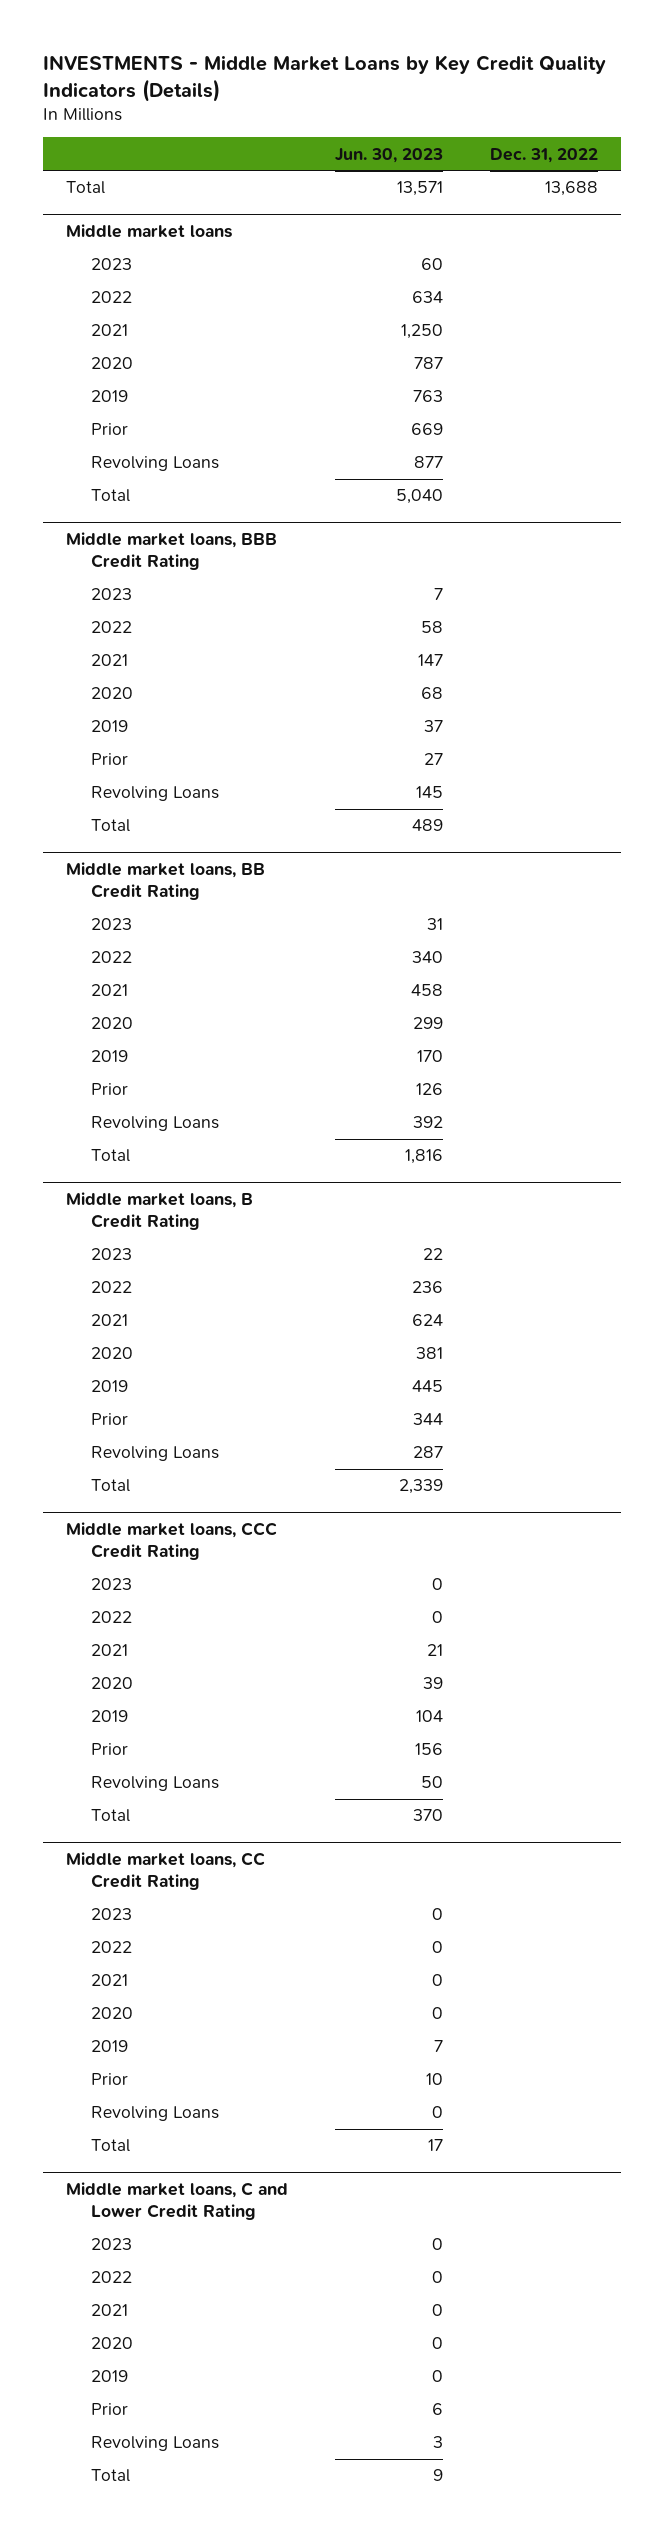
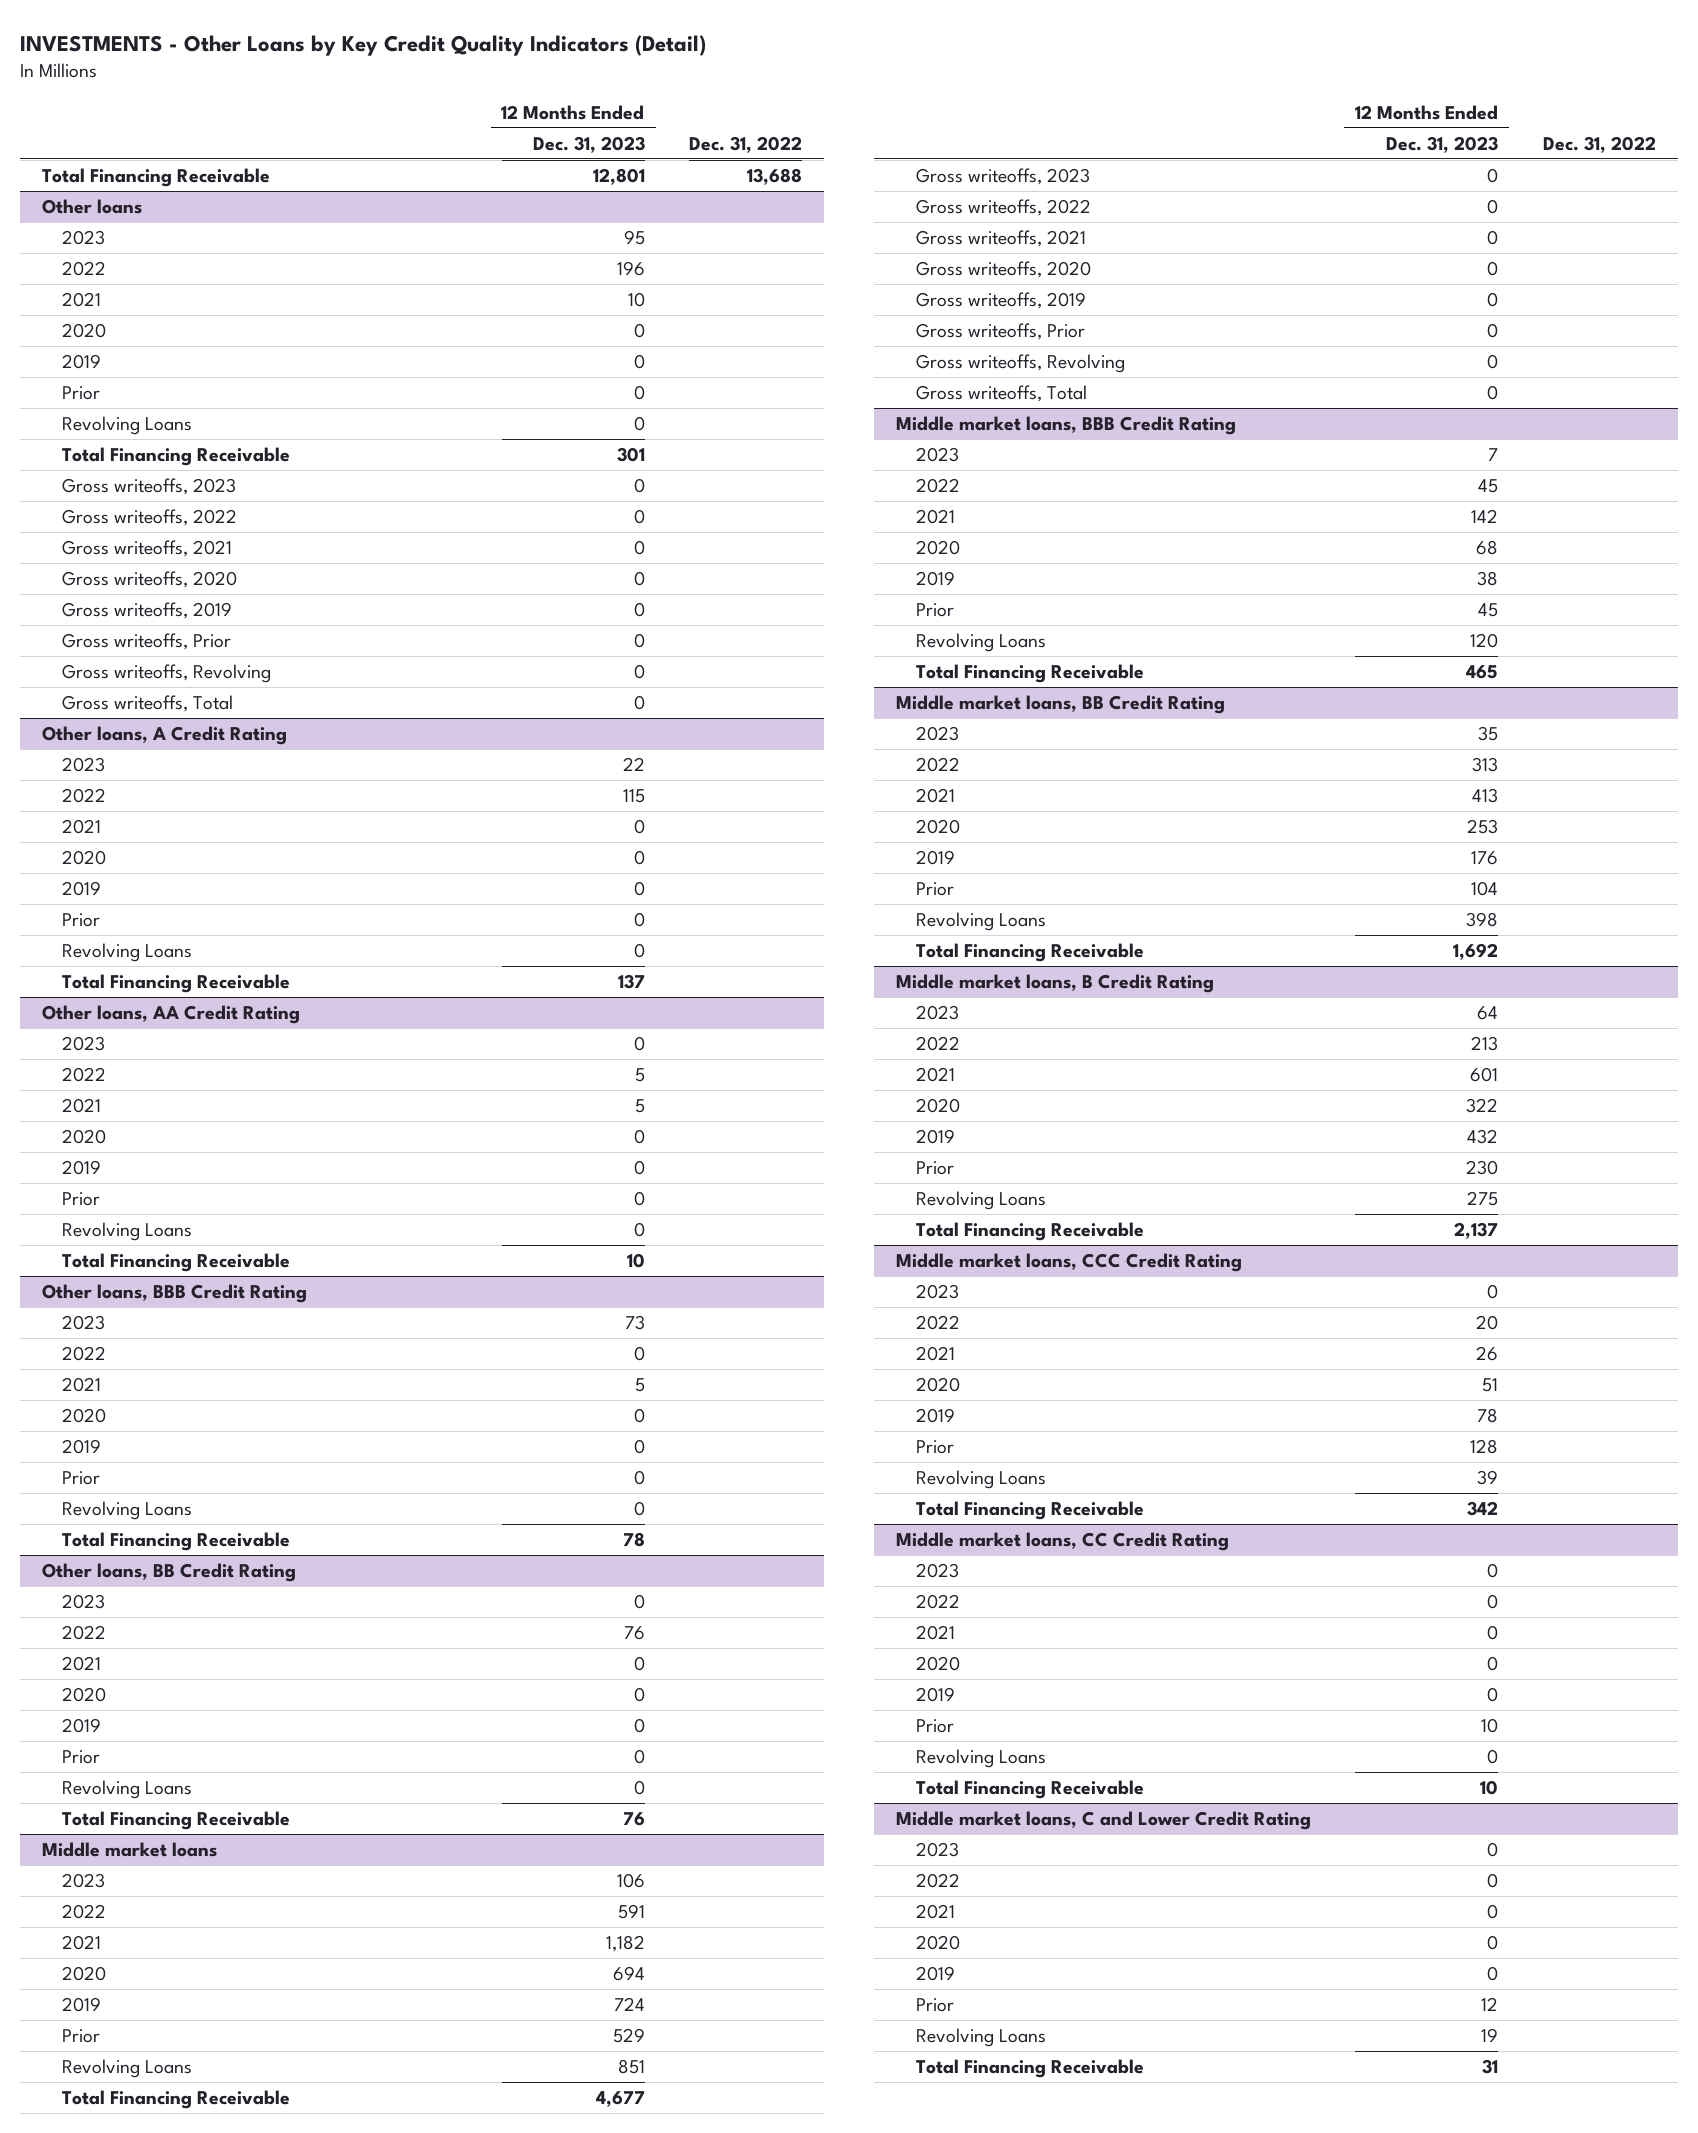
- INVESTMENTS - Middle Market Loans by Key Credit Quality Indicators (Details)
+ INVESTMENTS - Other Loans by Key Credit Quality Indicators (Detail)
- | Jun. 30, 2023 | Dec. 31, 2022
+ | 12 Months Ended Dec. 31, 2023 | Dec. 31, 2022
- Total | 13,571 | 13,688
+ Total Financing Receivable | 12,801 | 13,688
+ Other loans
+ 2023 | 95 |
+ 2022 | 196 |
+ 2021 | 10 |
+ 2020 | 0 |
+ 2019 | 0 |
+ Prior | 0 |
+ Revolving Loans | 0 |
+ Total Financing Receivable | 301 |
+ Gross writeoffs, 2023 | 0 |
+ Gross writeoffs, 2022 | 0 |
+ Gross writeoffs, 2021 | 0 |
+ Gross writeoffs, 2020 | 0 |
+ Gross writeoffs, 2019 | 0 |
+ Gross writeoffs, Prior | 0 |
+ Gross writeoffs, Revolving | 0 |
+ Gross writeoffs, Total | 0 |
+ Other loans, A Credit Rating
+ 2023 | 22 |
+ 2022 | 115 |
+ 2021 | 0 |
+ 2020 | 0 |
+ 2019 | 0 |
+ Prior | 0 |
+ Revolving Loans | 0 |
+ Total Financing Receivable | 137 |
+ Other loans, AA Credit Rating
+ 2023 | 0 |
+ 2022 | 5 |
+ 2021 | 5 |
+ 2020 | 0 |
+ 2019 | 0 |
+ Prior | 0 |
+ Revolving Loans | 0 |
+ Total Financing Receivable | 10 |
+ Other loans, BBB Credit Rating
+ 2023 | 73 |
+ 2022 | 0 |
+ 2021 | 5 |
+ 2020 | 0 |
+ 2019 | 0 |
+ Prior | 0 |
+ Revolving Loans | 0 |
+ Total Financing Receivable | 78 |
+ Other loans, BB Credit Rating
+ 2023 | 0 |
+ 2022 | 76 |
+ 2021 | 0 |
+ 2020 | 0 |
+ 2019 | 0 |
+ Prior | 0 |
+ Revolving Loans | 0 |
+ Total Financing Receivable | 76 |
@ Middle market loans
- Total | 5,040 |
+ Total Financing Receivable | 4,677 |
+ Gross writeoffs, 2023 | 0 |
+ Gross writeoffs, 2022 | 0 |
+ Gross writeoffs, 2021 | 0 |
+ Gross writeoffs, 2020 | 0 |
+ Gross writeoffs, 2019 | 0 |
+ Gross writeoffs, Prior | 0 |
+ Gross writeoffs, Revolving | 0 |
+ Gross writeoffs, Total | 0 |
@ Middle market loans, BBB Credit Rating
- Total | 489 |
+ Total Financing Receivable | 465 |
@ Middle market loans, BB Credit Rating
- Total | 1,816 |
+ Total Financing Receivable | 1,692 |
@ Middle market loans, B Credit Rating
- Total | 2,339 |
+ Total Financing Receivable | 2,137 |
@ Middle market loans, CCC Credit Rating
- Total | 370 |
+ Total Financing Receivable | 342 |
@ Middle market loans, CC Credit Rating
- Total | 17 |
+ Total Financing Receivable | 10 |
@ Middle market loans, C and Lower Credit Rating
- Total | 9 |
+ Total Financing Receivable | 31 |

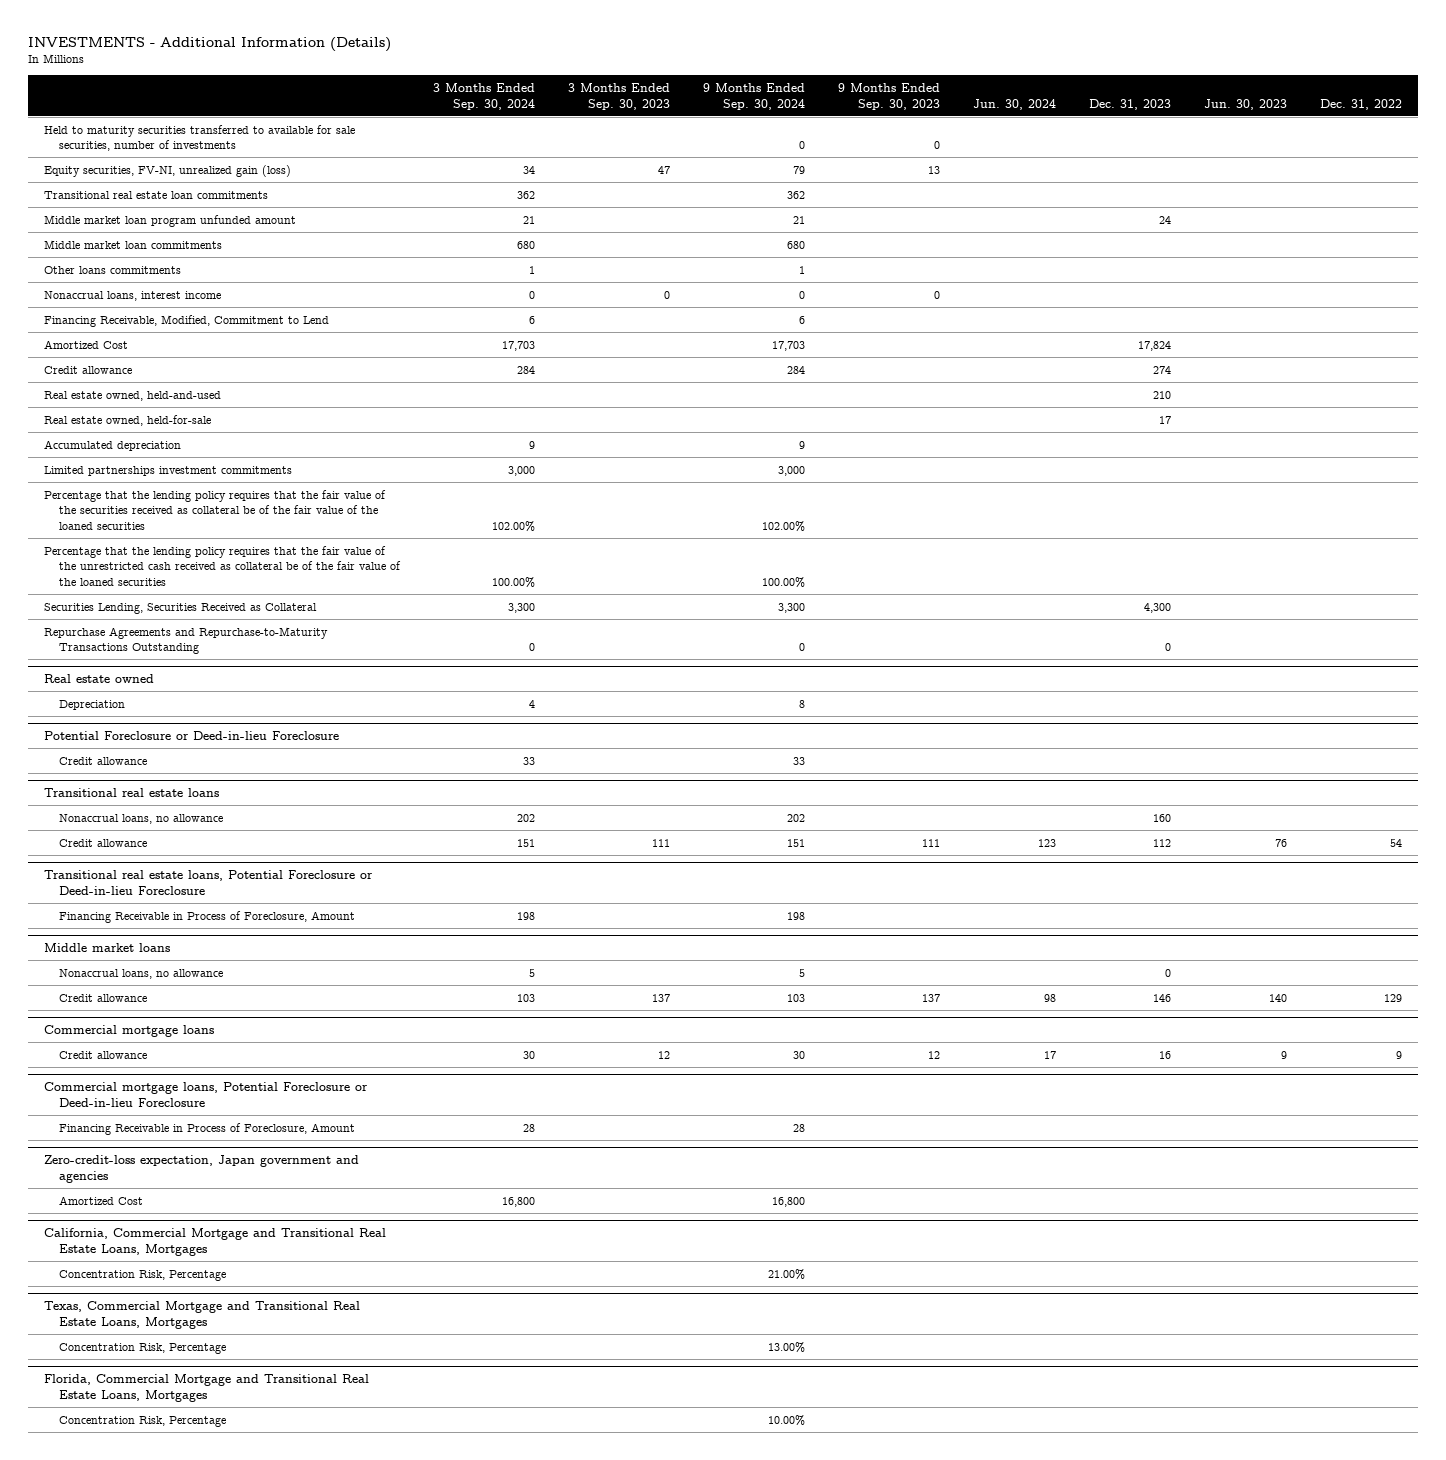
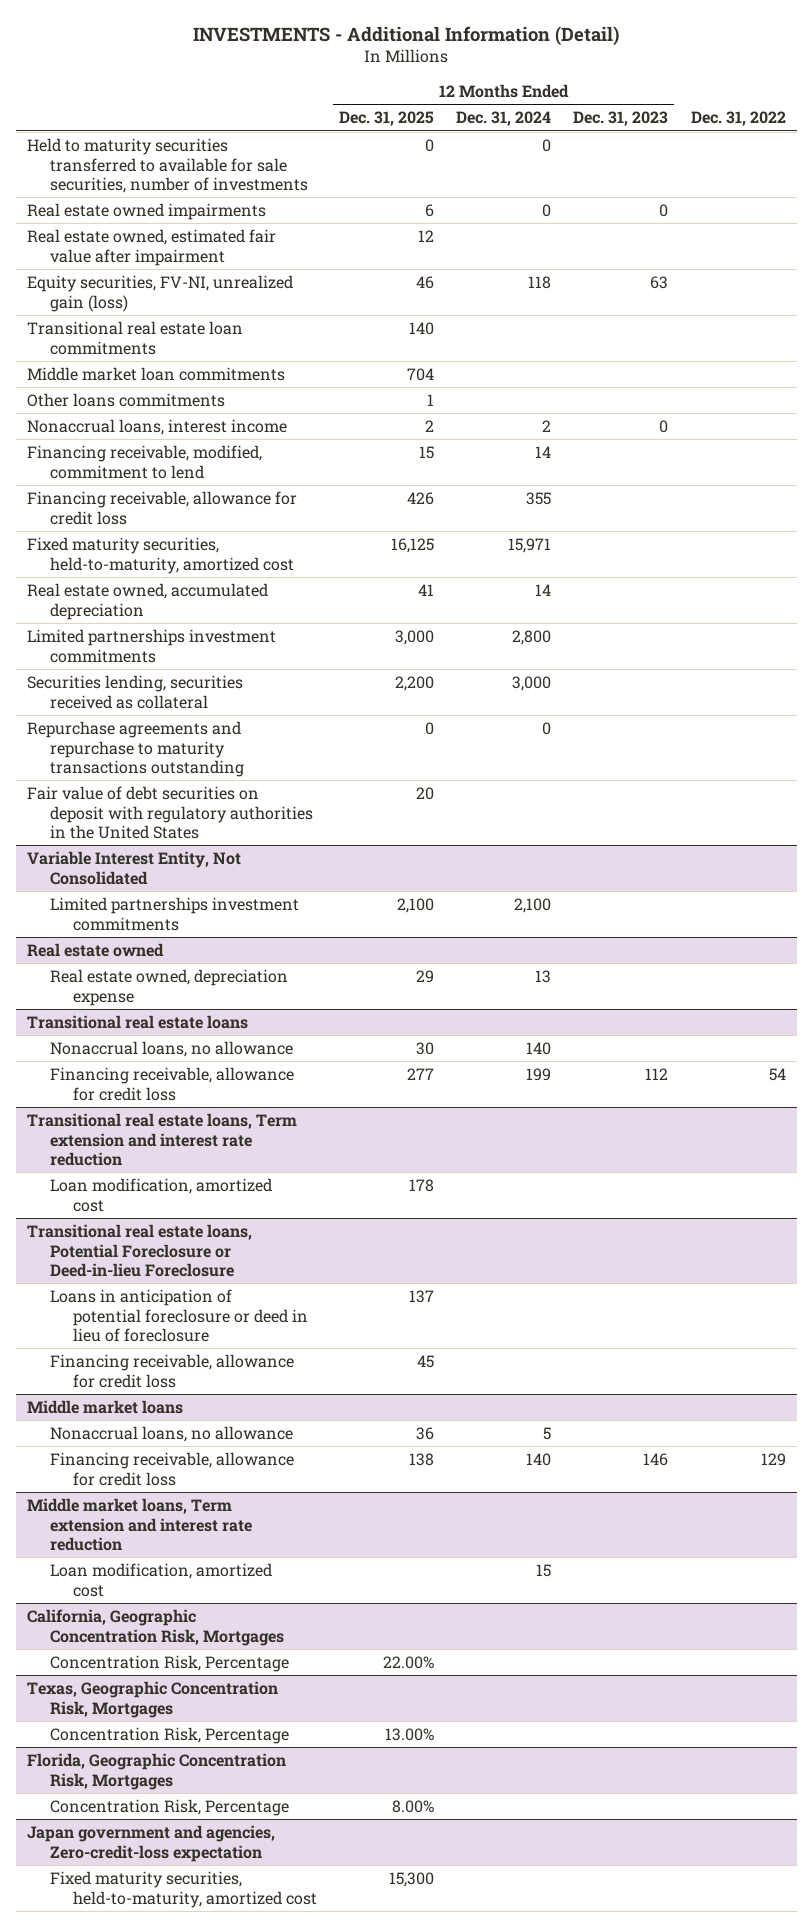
- INVESTMENTS - Additional Information (Details)
+ INVESTMENTS - Additional Information (Detail)
- | 3 Months Ended Sep. 30, 2024 | 3 Months Ended Sep. 30, 2023 | 9 Months Ended Sep. 30, 2024 | 9 Months Ended Sep. 30, 2023 | Jun. 30, 2024 | Dec. 31, 2023 | Jun. 30, 2023 | Dec. 31, 2022
+ | 12 Months Ended Dec. 31, 2025 | 12 Months Ended Dec. 31, 2024 | 12 Months Ended Dec. 31, 2023 | Dec. 31, 2022
+ Real estate owned impairments | 6 | 0 | 0 |
+ Real estate owned, estimated fair value after impairment | 12 | | |
- Middle market loan program unfunded amount | 21 | | 21 | | | 24 | |
- Financing Receivable, Modified, Commitment to Lend | 6 | | 6 | | | | |
- Amortized Cost | 17,703 | | 17,703 | | | 17,824 | |
- Credit allowance | 284 | | 284 | | | 274 | |
- Real estate owned, held-and-used | | | | | | 210 | |
- Real estate owned, held-for-sale | | | | | | 17 | |
- Accumulated depreciation | 9 | | 9 | | | | |
+ Financing receivable, modified, commitment to lend | 15 | 14 | |
+ Financing receivable, allowance for credit loss | 426 | 355 | |
+ Fixed maturity securities, held-to-maturity, amortized cost | 16,125 | 15,971 | |
+ Real estate owned, accumulated depreciation | 41 | 14 | |
- Percentage that the lending policy requires that the fair value of the securities received as collateral be of the fair value of the loaned securities | 102.00% | | 102.00% | | | | |
- Percentage that the lending policy requires that the fair value of the unrestricted cash received as collateral be of the fair value of the loaned securities | 100.00% | | 100.00% | | | | |
- Securities Lending, Securities Received as Collateral | 3,300 | | 3,300 | | | 4,300 | |
- Repurchase Agreements and Repurchase-to-Maturity Transactions Outstanding | 0 | | 0 | | | 0 | |
+ Securities lending, securities received as collateral | 2,200 | 3,000 | |
+ Repurchase agreements and repurchase to maturity transactions outstanding | 0 | 0 | |
+ Fair value of debt securities on deposit with regulatory authorities in the United States | 20 | | |
+ Variable Interest Entity, Not Consolidated
+ Limited partnerships investment commitments | 2,100 | 2,100 | |
@ Real estate owned
- Depreciation | 4 | | 8 | | | | |
- Potential Foreclosure or Deed-in-lieu Foreclosure
- Credit allowance | 33 | | 33 | | | | |
@ Real estate owned
+ Real estate owned, depreciation expense | 29 | 13 | |
@ Transitional real estate loans
- Credit allowance | 151 | 111 | 151 | 111 | 123 | 112 | 76 | 54
+ Financing receivable, allowance for credit loss | 277 | 199 | 112 | 54
+ Transitional real estate loans, Term extension and interest rate reduction
+ Loan modification, amortized cost | 178 | | |
@ Transitional real estate loans, Potential Foreclosure or Deed-in-lieu Foreclosure
- Financing Receivable in Process of Foreclosure, Amount | 198 | | 198 | | | | |
+ Loans in anticipation of potential foreclosure or deed in lieu of foreclosure | 137 | | |
+ Financing receivable, allowance for credit loss | 45 | | |
@ Middle market loans
- Credit allowance | 103 | 137 | 103 | 137 | 98 | 146 | 140 | 129
- Commercial mortgage loans
- Credit allowance | 30 | 12 | 30 | 12 | 17 | 16 | 9 | 9
- Commercial mortgage loans, Potential Foreclosure or Deed-in-lieu Foreclosure
- Financing Receivable in Process of Foreclosure, Amount | 28 | | 28 | | | | |
- Zero-credit-loss expectation, Japan government and agencies
- Amortized Cost | 16,800 | | 16,800 | | | | |
- California, Commercial Mortgage and Transitional Real Estate Loans, Mortgages
- Concentration Risk, Percentage | | | 21.00% | | | | |
- Texas, Commercial Mortgage and Transitional Real Estate Loans, Mortgages
- Concentration Risk, Percentage | | | 13.00% | | | | |
- Florida, Commercial Mortgage and Transitional Real Estate Loans, Mortgages
- Concentration Risk, Percentage | | | 10.00% | | | | |
@ Middle market loans
+ Financing receivable, allowance for credit loss | 138 | 140 | 146 | 129
+ Middle market loans, Term extension and interest rate reduction
+ Loan modification, amortized cost | | 15 | |
+ California, Geographic Concentration Risk, Mortgages
+ Concentration Risk, Percentage | 22.00% | | |
+ Texas, Geographic Concentration Risk, Mortgages
+ Concentration Risk, Percentage | 13.00% | | |
+ Florida, Geographic Concentration Risk, Mortgages
+ Concentration Risk, Percentage | 8.00% | | |
+ Japan government and agencies, Zero-credit-loss expectation
+ Fixed maturity securities, held-to-maturity, amortized cost | 15,300 | | |

